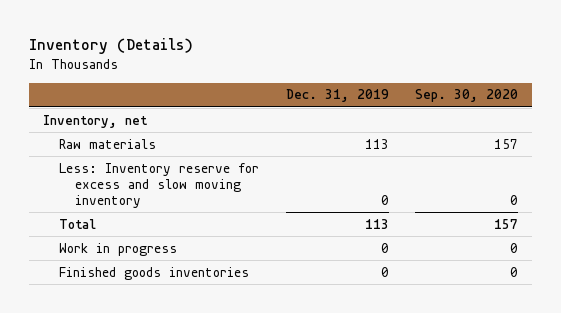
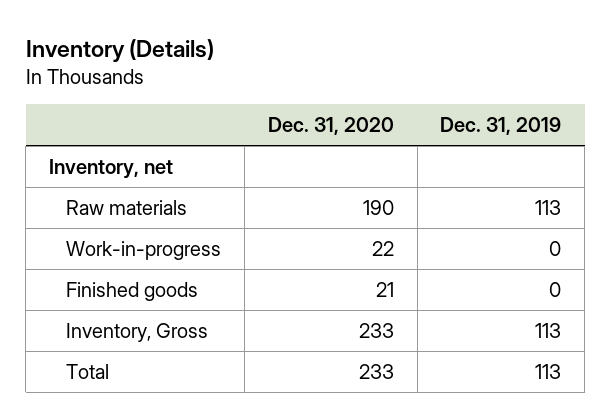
- | Dec. 31, 2019 | Sep. 30, 2020
+ | Dec. 31, 2020 | Dec. 31, 2019
- Less: Inventory reserve for excess and slow moving inventory | 0 | 0
+ Work-in-progress | 22 | 0
+ Finished goods | 21 | 0
+ Inventory, Gross | 233 | 113
- Work in progress | 0 | 0
- Finished goods inventories | 0 | 0

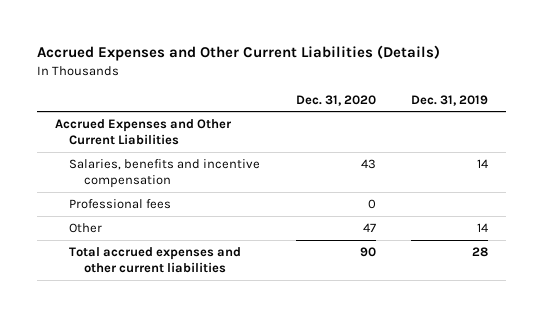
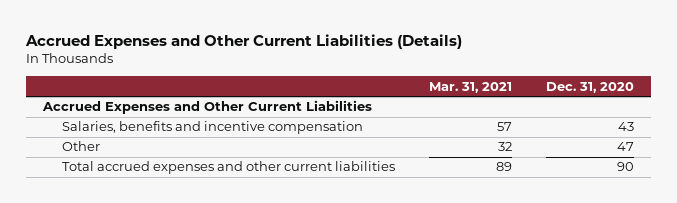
- | Dec. 31, 2020 | Dec. 31, 2019
+ | Mar. 31, 2021 | Dec. 31, 2020
- Professional fees | 0 |

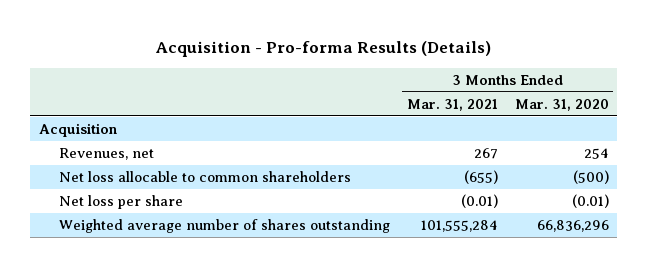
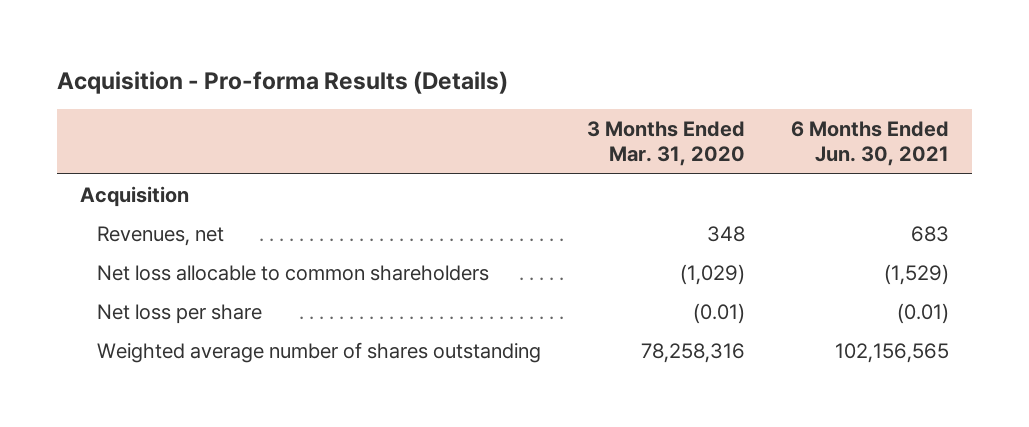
- | 3 Months Ended Mar. 31, 2021 | 3 Months Ended Mar. 31, 2020
+ | 3 Months Ended Mar. 31, 2020 | 6 Months Ended Jun. 30, 2021
- Revenues, net | 267 | 254
- Net loss allocable to common shareholders | (655) | (500)
+ Revenues, net | 348 | 683
+ Net loss allocable to common shareholders | (1,029) | (1,529)
- Weighted average number of shares outstanding | 101,555,284 | 66,836,296
+ Weighted average number of shares outstanding | 78,258,316 | 102,156,565

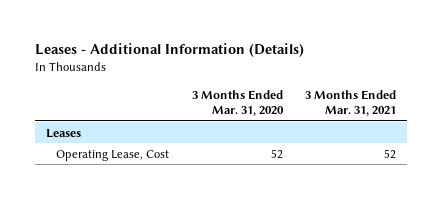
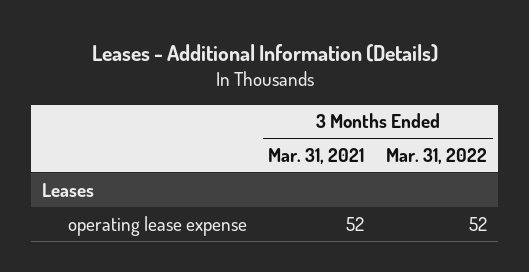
- | 3 Months Ended Mar. 31, 2020 | 3 Months Ended Mar. 31, 2021
+ | 3 Months Ended Mar. 31, 2021 | 3 Months Ended Mar. 31, 2022
- Operating Lease, Cost | 52 | 52
+ operating lease expense | 52 | 52

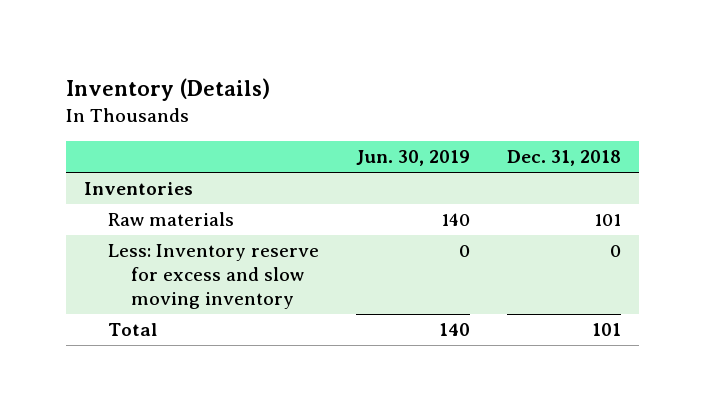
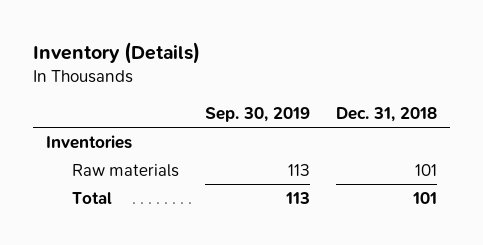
- | Jun. 30, 2019 | Dec. 31, 2018
+ | Sep. 30, 2019 | Dec. 31, 2018
- Less: Inventory reserve for excess and slow moving inventory | 0 | 0

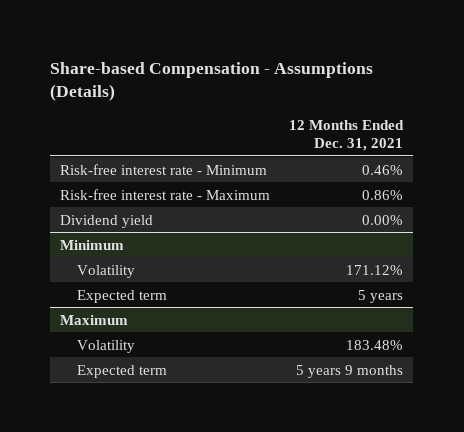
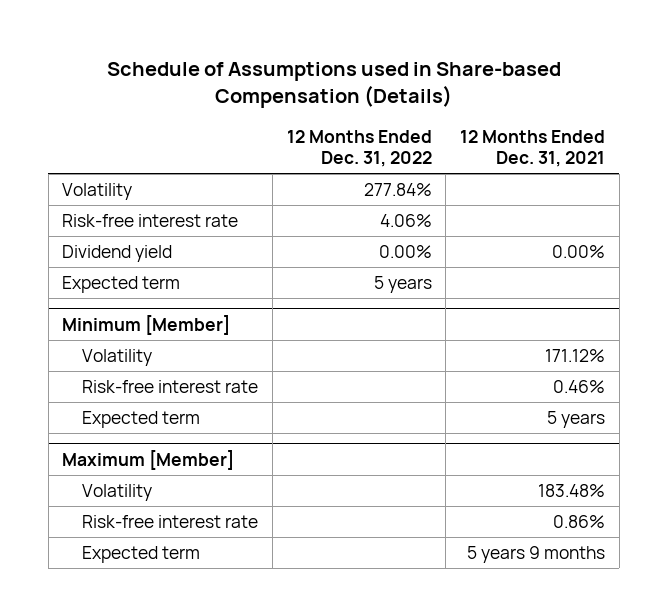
- Share-based Compensation - Assumptions (Details)
+ Schedule of Assumptions used in Share-based Compensation (Details)
- | 12 Months Ended Dec. 31, 2021
+ | 12 Months Ended Dec. 31, 2022 | 12 Months Ended Dec. 31, 2021
- Risk-free interest rate - Minimum | 0.46%
- Risk-free interest rate - Maximum | 0.86%
+ Volatility | 277.84% |
+ Risk-free interest rate | 4.06% |
- Minimum
+ Expected term | 5 years |
+ Minimum [Member]
+ Risk-free interest rate | | 0.46%
- Maximum
+ Maximum [Member]
+ Risk-free interest rate | | 0.86%

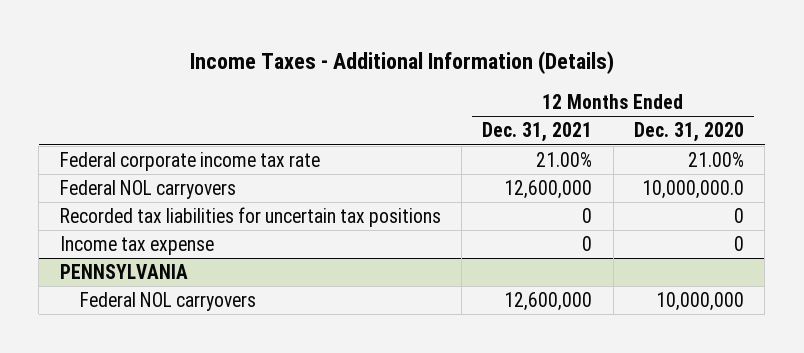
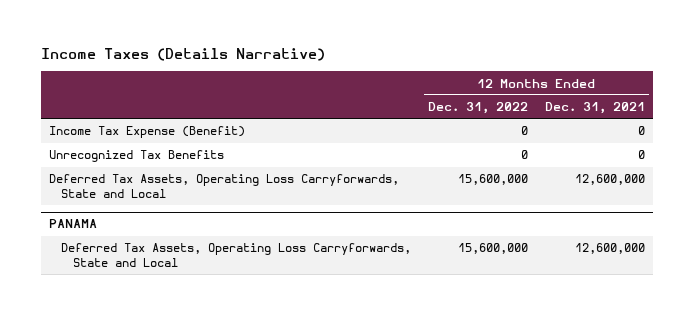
- Income Taxes - Additional Information (Details)
+ Income Taxes (Details Narrative)
- | 12 Months Ended Dec. 31, 2021 | 12 Months Ended Dec. 31, 2020
+ | 12 Months Ended Dec. 31, 2022 | 12 Months Ended Dec. 31, 2021
- Federal corporate income tax rate | 21.00% | 21.00%
- Federal NOL carryovers | 12,600,000 | 10,000,000.0
- Recorded tax liabilities for uncertain tax positions | 0 | 0
- Income tax expense | 0 | 0
- PENNSYLVANIA
- Federal NOL carryovers | 12,600,000 | 10,000,000
+ Income Tax Expense (Benefit) | 0 | 0
+ Unrecognized Tax Benefits | 0 | 0
+ Deferred Tax Assets, Operating Loss Carryforwards, State and Local | 15,600,000 | 12,600,000
+ PANAMA
+ Deferred Tax Assets, Operating Loss Carryforwards, State and Local | 15,600,000 | 12,600,000

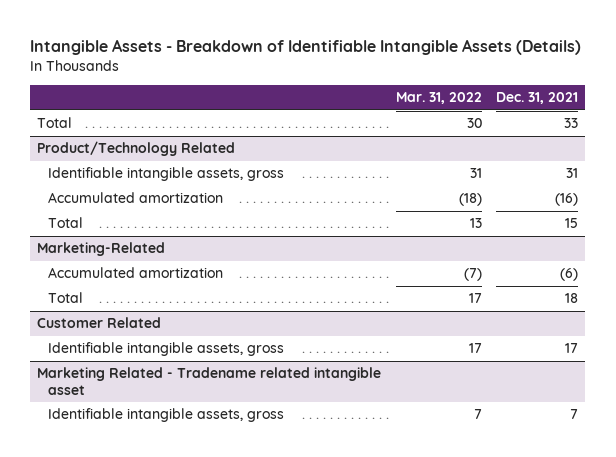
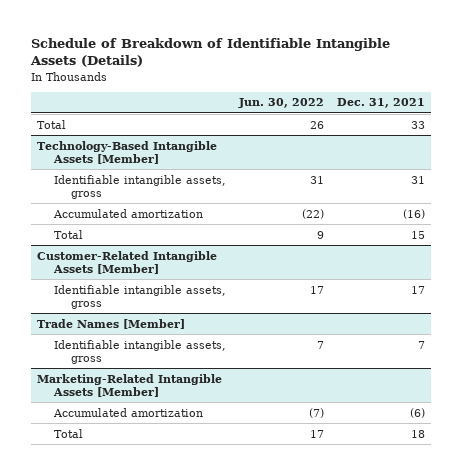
- Intangible Assets - Breakdown of Identifiable Intangible Assets (Details)
+ Schedule of Breakdown of Identifiable Intangible Assets (Details)
- | Mar. 31, 2022 | Dec. 31, 2021
+ | Jun. 30, 2022 | Dec. 31, 2021
- Product/Technology Related
+ Technology-Based Intangible Assets [Member]
- Marketing-Related
- Accumulated amortization | (7) | (6)
- Total | 17 | 18
- Customer Related
+ Customer-Related Intangible Assets [Member]
- Marketing Related - Tradename related intangible asset
+ Trade Names [Member]
+ Marketing-Related Intangible Assets [Member]
+ Accumulated amortization | (7) | (6)
+ Total | 17 | 18

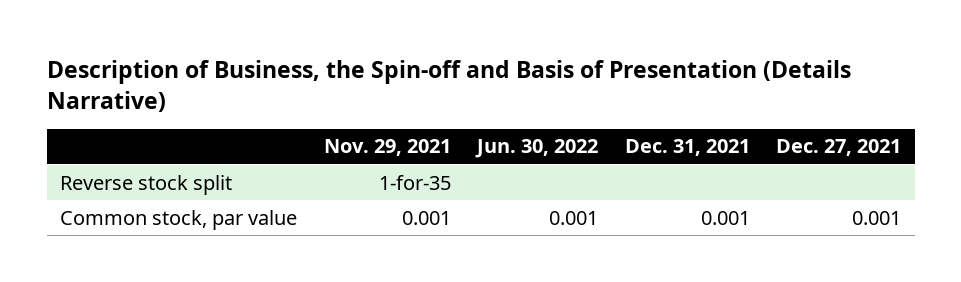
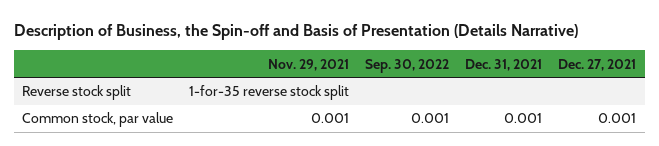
- | Nov. 29, 2021 | Jun. 30, 2022 | Dec. 31, 2021 | Dec. 27, 2021
+ | Nov. 29, 2021 | Sep. 30, 2022 | Dec. 31, 2021 | Dec. 27, 2021
- Reverse stock split | 1-for-35 | | |
+ Reverse stock split | 1-for-35 reverse stock split | | |

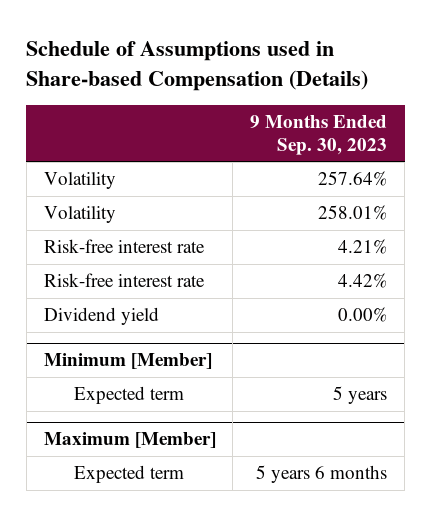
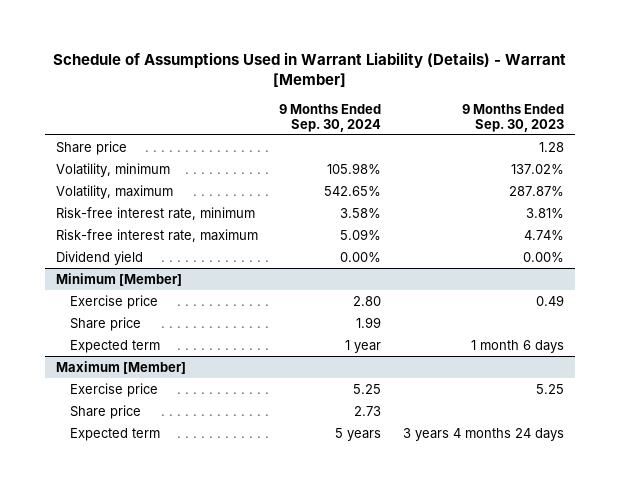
- Schedule of Assumptions used in Share-based Compensation (Details)
+ Schedule of Assumptions Used in Warrant Liability (Details) - Warrant [Member]
- | 9 Months Ended Sep. 30, 2023
+ | 9 Months Ended Sep. 30, 2024 | 9 Months Ended Sep. 30, 2023
- Volatility | 257.64%
- Volatility | 258.01%
- Risk-free interest rate | 4.21%
- Risk-free interest rate | 4.42%
+ Share price | | 1.28
+ Volatility, minimum | 105.98% | 137.02%
+ Volatility, maximum | 542.65% | 287.87%
+ Risk-free interest rate, minimum | 3.58% | 3.81%
+ Risk-free interest rate, maximum | 5.09% | 4.74%
@ Minimum [Member]
- Expected term | 5 years
+ Exercise price | 2.80 | 0.49
+ Share price | 1.99 |
+ Expected term | 1 year | 1 month 6 days
@ Maximum [Member]
- Expected term | 5 years 6 months
+ Exercise price | 5.25 | 5.25
+ Share price | 2.73 |
+ Expected term | 5 years | 3 years 4 months 24 days

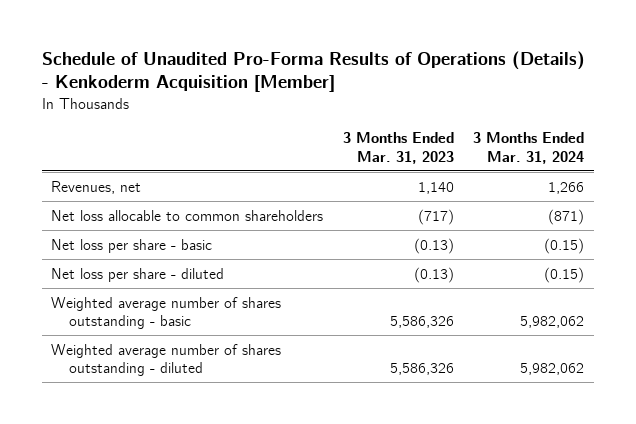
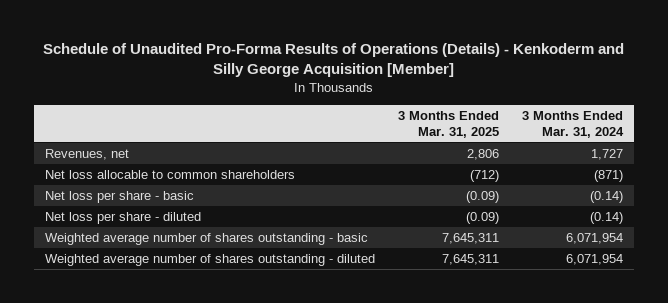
- Schedule of Unaudited Pro-Forma Results of Operations (Details) - Kenkoderm Acquisition [Member]
+ Schedule of Unaudited Pro-Forma Results of Operations (Details) - Kenkoderm and Silly George Acquisition [Member]
- | 3 Months Ended Mar. 31, 2023 | 3 Months Ended Mar. 31, 2024
+ | 3 Months Ended Mar. 31, 2025 | 3 Months Ended Mar. 31, 2024
- Revenues, net | 1,140 | 1,266
+ Revenues, net | 2,806 | 1,727
- Net loss per share - basic | (0.13) | (0.15)
- Net loss per share - diluted | (0.13) | (0.15)
- Weighted average number of shares outstanding - basic | 5,586,326 | 5,982,062
- Weighted average number of shares outstanding - diluted | 5,586,326 | 5,982,062
+ Net loss per share - basic | (0.09) | (0.14)
+ Net loss per share - diluted | (0.09) | (0.14)
+ Weighted average number of shares outstanding - basic | 7,645,311 | 6,071,954
+ Weighted average number of shares outstanding - diluted | 7,645,311 | 6,071,954

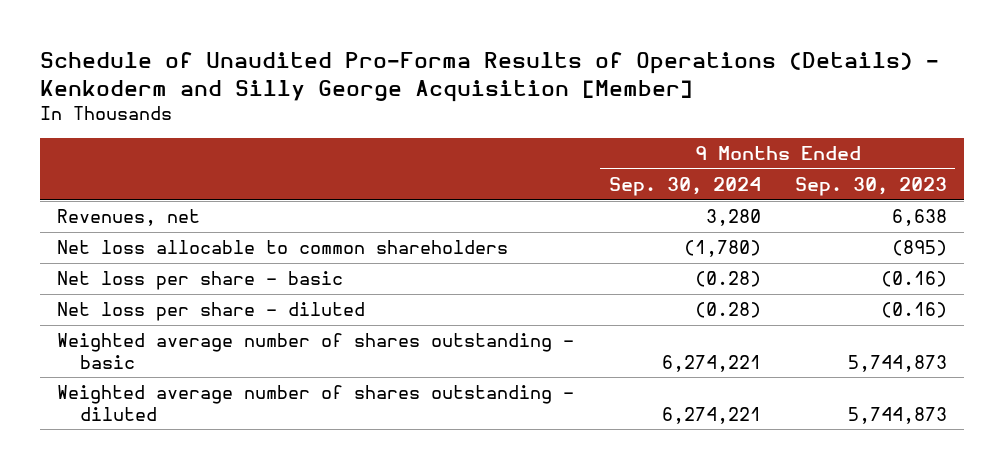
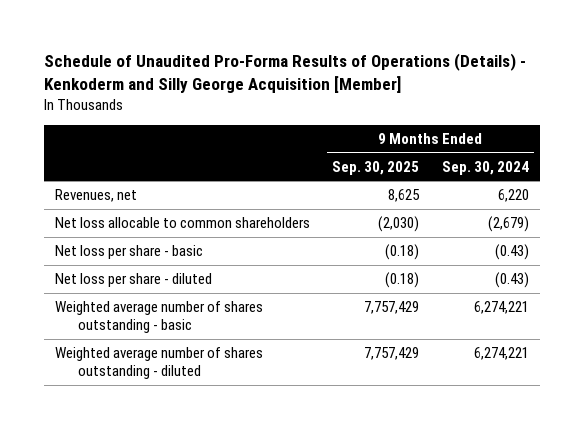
- | 9 Months Ended Sep. 30, 2024 | 9 Months Ended Sep. 30, 2023
+ | 9 Months Ended Sep. 30, 2025 | 9 Months Ended Sep. 30, 2024
- Revenues, net | 3,280 | 6,638
- Net loss allocable to common shareholders | (1,780) | (895)
- Net loss per share - basic | (0.28) | (0.16)
- Net loss per share - diluted | (0.28) | (0.16)
+ Revenues, net | 8,625 | 6,220
+ Net loss allocable to common shareholders | (2,030) | (2,679)
+ Net loss per share - basic | (0.18) | (0.43)
+ Net loss per share - diluted | (0.18) | (0.43)

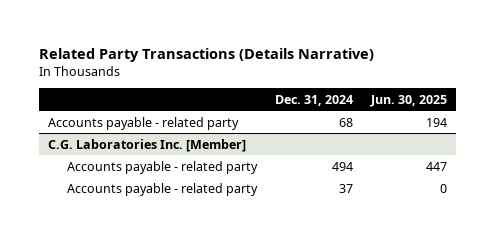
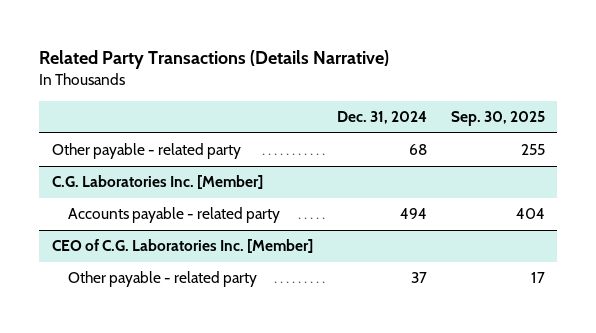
- | Dec. 31, 2024 | Jun. 30, 2025
+ | Dec. 31, 2024 | Sep. 30, 2025
- Accounts payable - related party | 68 | 194
+ Other payable - related party | 68 | 255
@ C.G. Laboratories Inc. [Member]
- Accounts payable - related party | 37 | 0
+ CEO of C.G. Laboratories Inc. [Member]
+ Other payable - related party | 37 | 17

